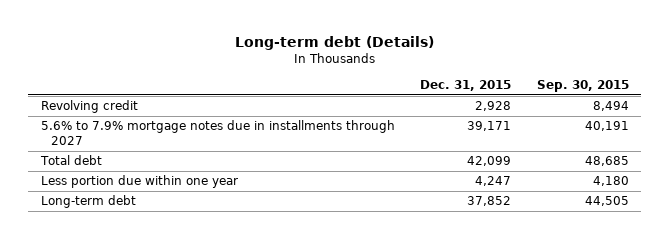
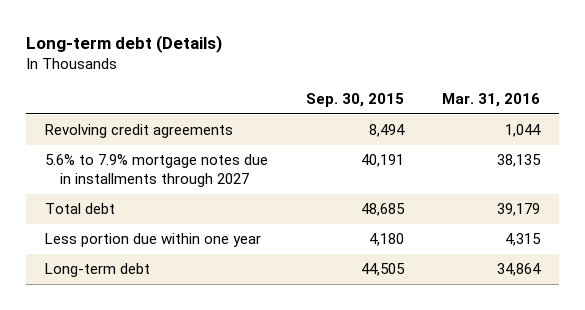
- | Dec. 31, 2015 | Sep. 30, 2015
+ | Sep. 30, 2015 | Mar. 31, 2016
- Revolving credit | 2,928 | 8,494
+ Revolving credit agreements | 8,494 | 1,044

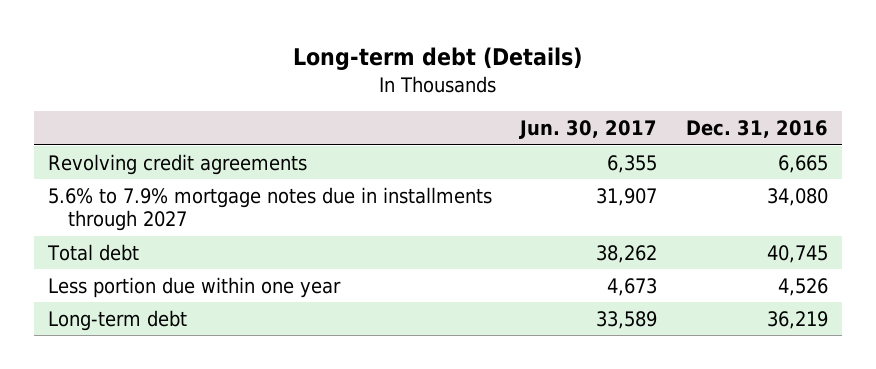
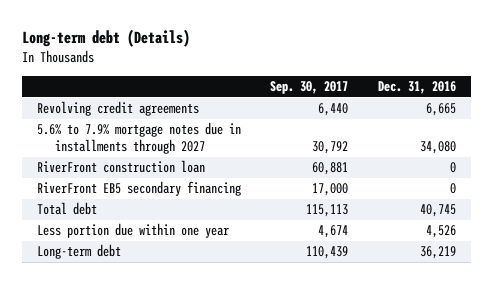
- | Jun. 30, 2017 | Dec. 31, 2016
+ | Sep. 30, 2017 | Dec. 31, 2016
+ RiverFront construction loan | 60,881 | 0
+ RiverFront EB5 secondary financing | 17,000 | 0

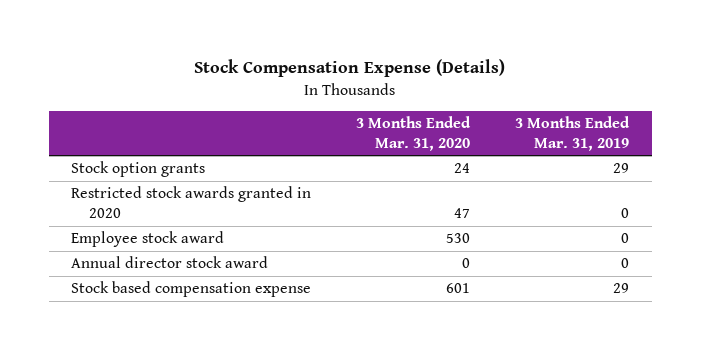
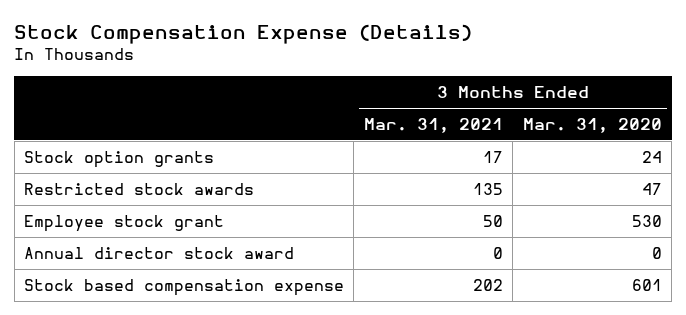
- | 3 Months Ended Mar. 31, 2020 | 3 Months Ended Mar. 31, 2019
+ | 3 Months Ended Mar. 31, 2021 | 3 Months Ended Mar. 31, 2020
- Restricted stock awards granted in 2020 | 47 | 0
- Employee stock award | 530 | 0
+ Restricted stock awards | 135 | 47
+ Employee stock grant | 50 | 530

